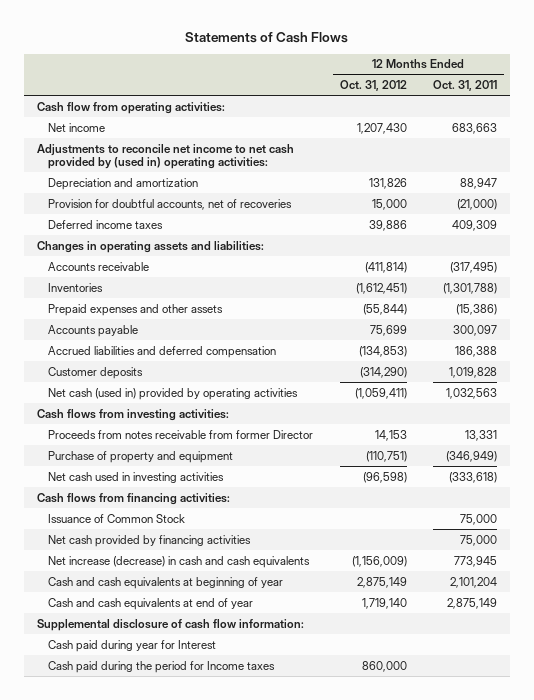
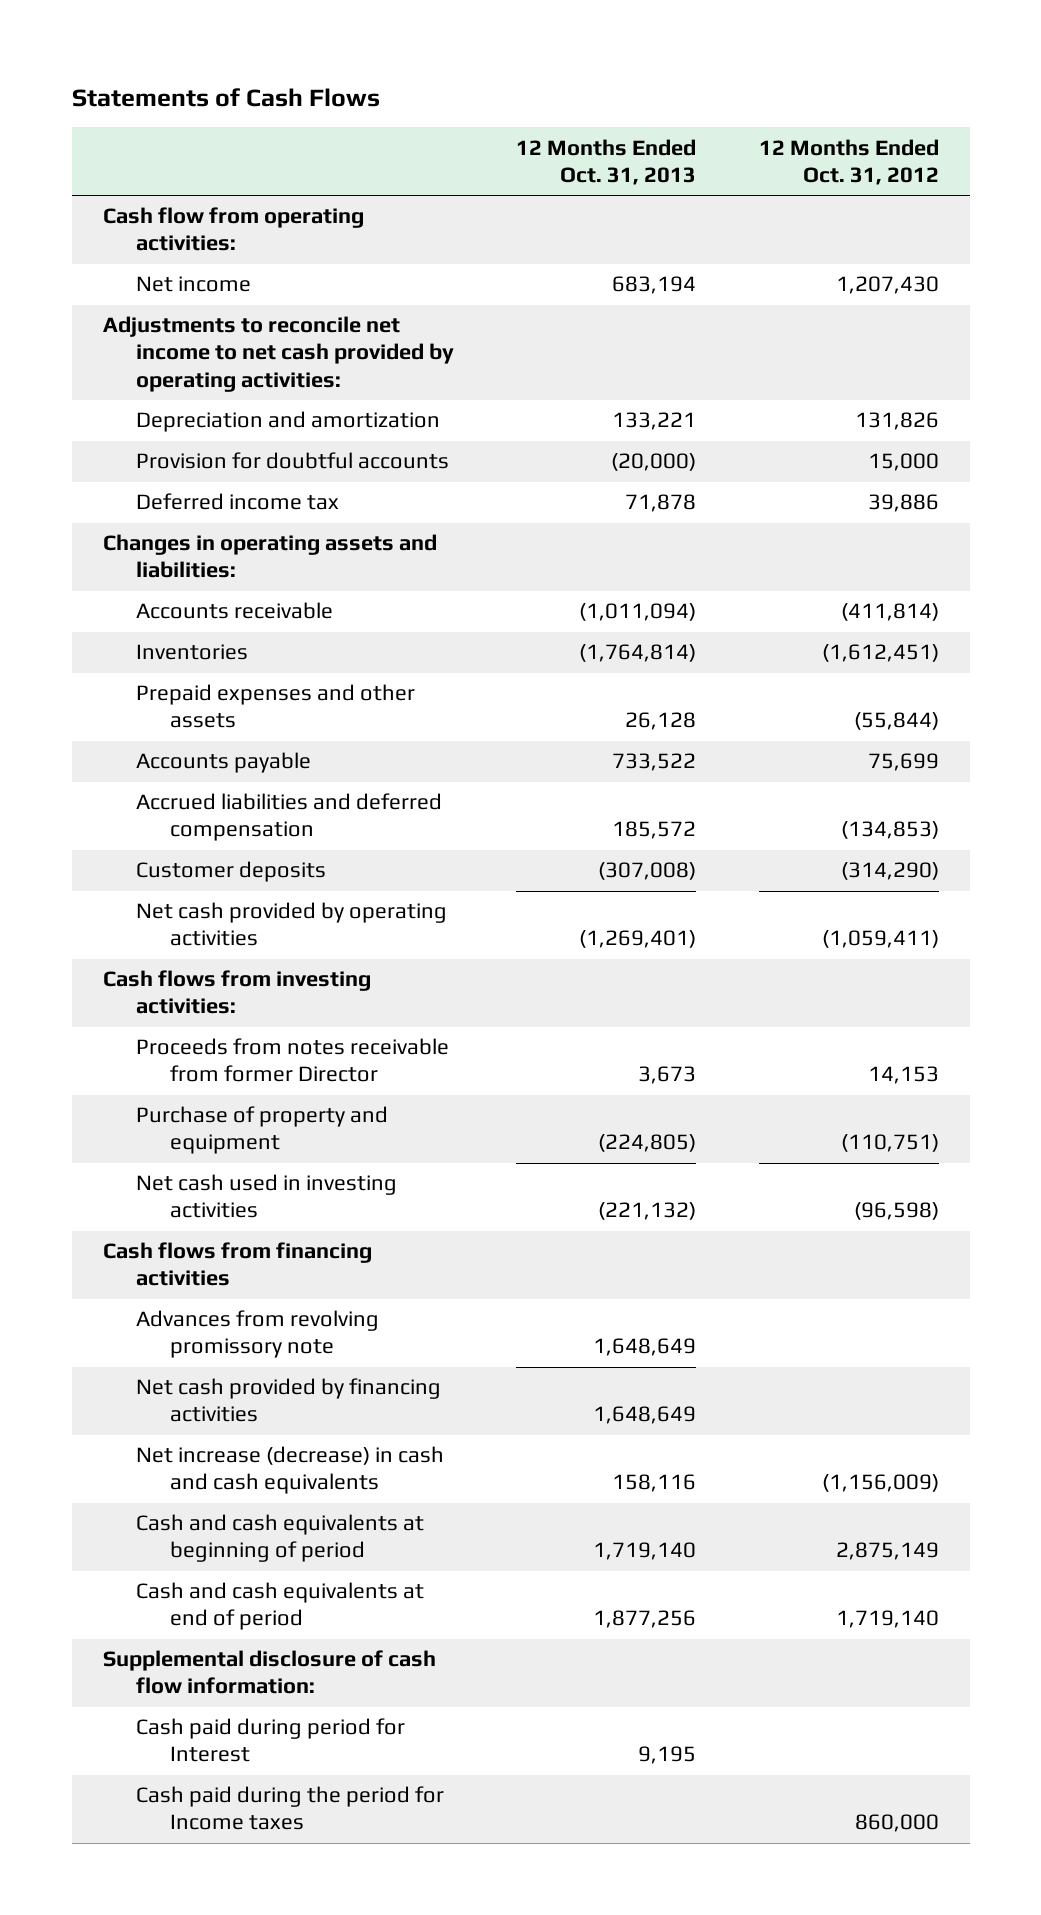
- | 12 Months Ended Oct. 31, 2012 | 12 Months Ended Oct. 31, 2011
+ | 12 Months Ended Oct. 31, 2013 | 12 Months Ended Oct. 31, 2012
- Adjustments to reconcile net income to net cash provided by (used in) operating activities:
+ Adjustments to reconcile net income to net cash provided by operating activities:
- Provision for doubtful accounts, net of recoveries | 15,000 | (21,000)
- Deferred income taxes | 39,886 | 409,309
+ Provision for doubtful accounts | (20,000) | 15,000
+ Deferred income tax | 71,878 | 39,886
- Net cash (used in) provided by operating activities | (1,059,411) | 1,032,563
+ Net cash provided by operating activities | (1,269,401) | (1,059,411)
- Cash flows from financing activities:
- Issuance of Common Stock | | 75,000
+ Cash flows from financing activities
+ Advances from revolving promissory note | 1,648,649 |
- Cash and cash equivalents at beginning of year | 2,875,149 | 2,101,204
- Cash and cash equivalents at end of year | 1,719,140 | 2,875,149
+ Cash and cash equivalents at beginning of period | 1,719,140 | 2,875,149
+ Cash and cash equivalents at end of period | 1,877,256 | 1,719,140
- Cash paid during year for Interest
+ Cash paid during period for Interest | 9,195 |

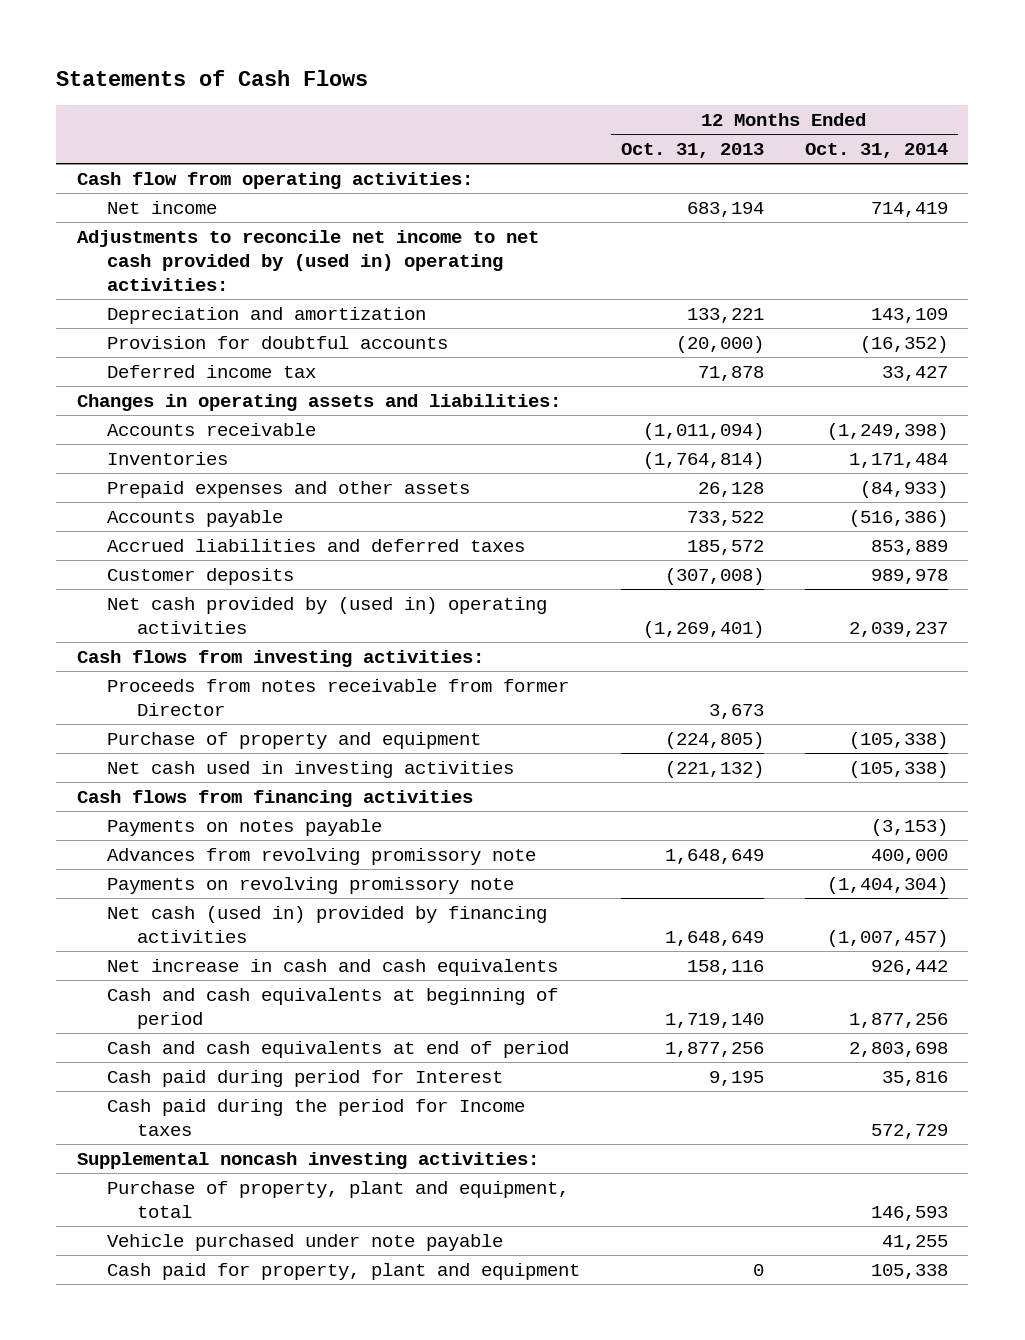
- | 12 Months Ended Oct. 31, 2013 | 12 Months Ended Oct. 31, 2012
+ | 12 Months Ended Oct. 31, 2013 | 12 Months Ended Oct. 31, 2014
- Adjustments to reconcile net income to net cash provided by operating activities:
+ Adjustments to reconcile net income to net cash provided by (used in) operating activities:
- Accrued liabilities and deferred compensation | 185,572 | (134,853)
+ Accrued liabilities and deferred taxes | 185,572 | 853,889
- Net cash provided by operating activities | (1,269,401) | (1,059,411)
+ Net cash provided by (used in) operating activities | (1,269,401) | 2,039,237
+ Payments on notes payable | | (3,153)
- Net cash provided by financing activities | 1,648,649 |
- Net increase (decrease) in cash and cash equivalents | 158,116 | (1,156,009)
+ Payments on revolving promissory note | | (1,404,304)
+ Net cash (used in) provided by financing activities | 1,648,649 | (1,007,457)
+ Net increase in cash and cash equivalents | 158,116 | 926,442
- Supplemental disclosure of cash flow information:
+ Supplemental noncash investing activities:
+ Purchase of property, plant and equipment, total | | 146,593
+ Vehicle purchased under note payable | | 41,255
+ Cash paid for property, plant and equipment | 0 | 105,338

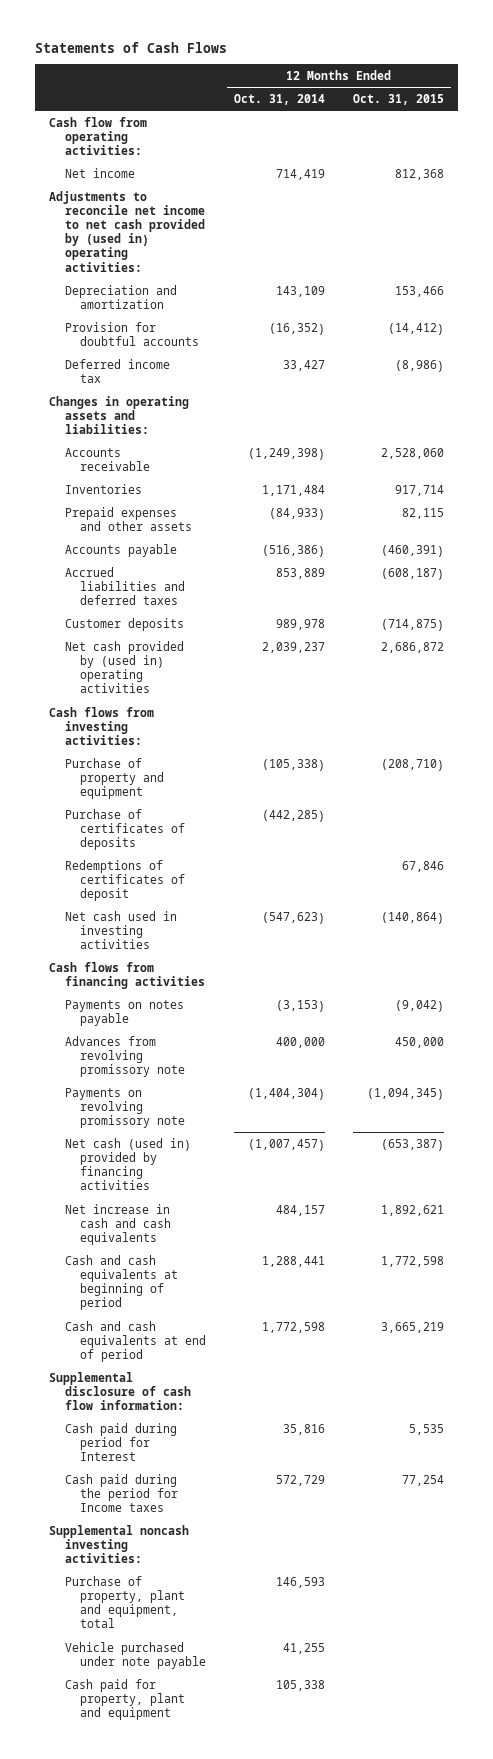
- | 12 Months Ended Oct. 31, 2013 | 12 Months Ended Oct. 31, 2014
+ | 12 Months Ended Oct. 31, 2014 | 12 Months Ended Oct. 31, 2015
- Proceeds from notes receivable from former Director | 3,673 |
- Net cash used in investing activities | (221,132) | (105,338)
+ Purchase of certificates of deposits | (442,285) |
+ Redemptions of certificates of deposit | | 67,846
+ Net cash used in investing activities | (547,623) | (140,864)
- Net increase in cash and cash equivalents | 158,116 | 926,442
- Cash and cash equivalents at beginning of period | 1,719,140 | 1,877,256
- Cash and cash equivalents at end of period | 1,877,256 | 2,803,698
+ Net increase in cash and cash equivalents | 484,157 | 1,892,621
+ Cash and cash equivalents at beginning of period | 1,288,441 | 1,772,598
+ Cash and cash equivalents at end of period | 1,772,598 | 3,665,219
+ Supplemental disclosure of cash flow information:

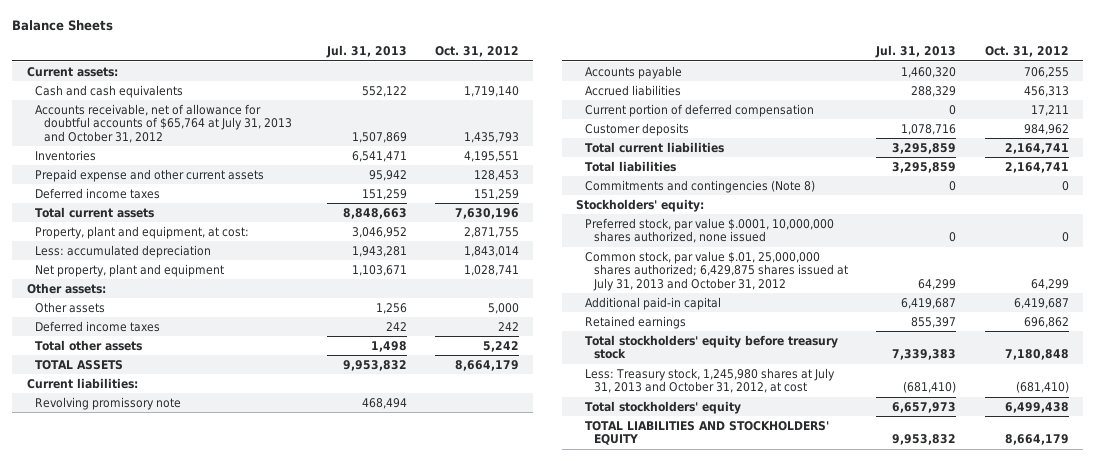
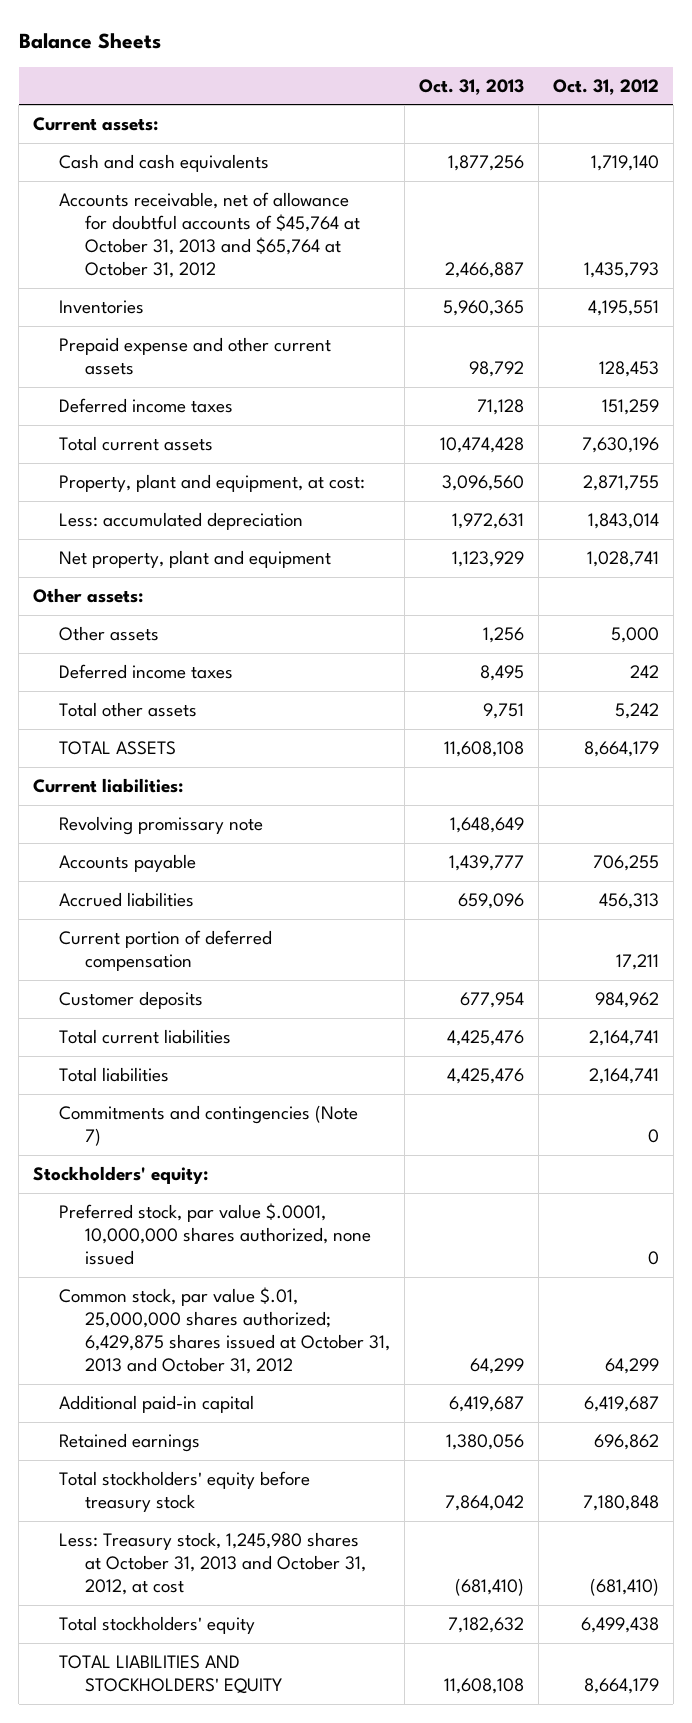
- | Jul. 31, 2013 | Oct. 31, 2012
+ | Oct. 31, 2013 | Oct. 31, 2012
- Accounts receivable, net of allowance for doubtful accounts of $65,764 at July 31, 2013 and October 31, 2012 | 1,507,869 | 1,435,793
+ Accounts receivable, net of allowance for doubtful accounts of $45,764 at October 31, 2013 and $65,764 at October 31, 2012 | 2,466,887 | 1,435,793
- Revolving promissory note | 468,494 |
+ Revolving promissary note | 1,648,649 |
- Commitments and contingencies (Note 8) | 0 | 0
+ Commitments and contingencies (Note 7) | | 0
- Common stock, par value $.01, 25,000,000 shares authorized; 6,429,875 shares issued at July 31, 2013 and October 31, 2012 | 64,299 | 64,299
+ Common stock, par value $.01, 25,000,000 shares authorized; 6,429,875 shares issued at October 31, 2013 and October 31, 2012 | 64,299 | 64,299
- Less: Treasury stock, 1,245,980 shares at July 31, 2013 and October 31, 2012, at cost | (681,410) | (681,410)
+ Less: Treasury stock, 1,245,980 shares at October 31, 2013 and October 31, 2012, at cost | (681,410) | (681,410)

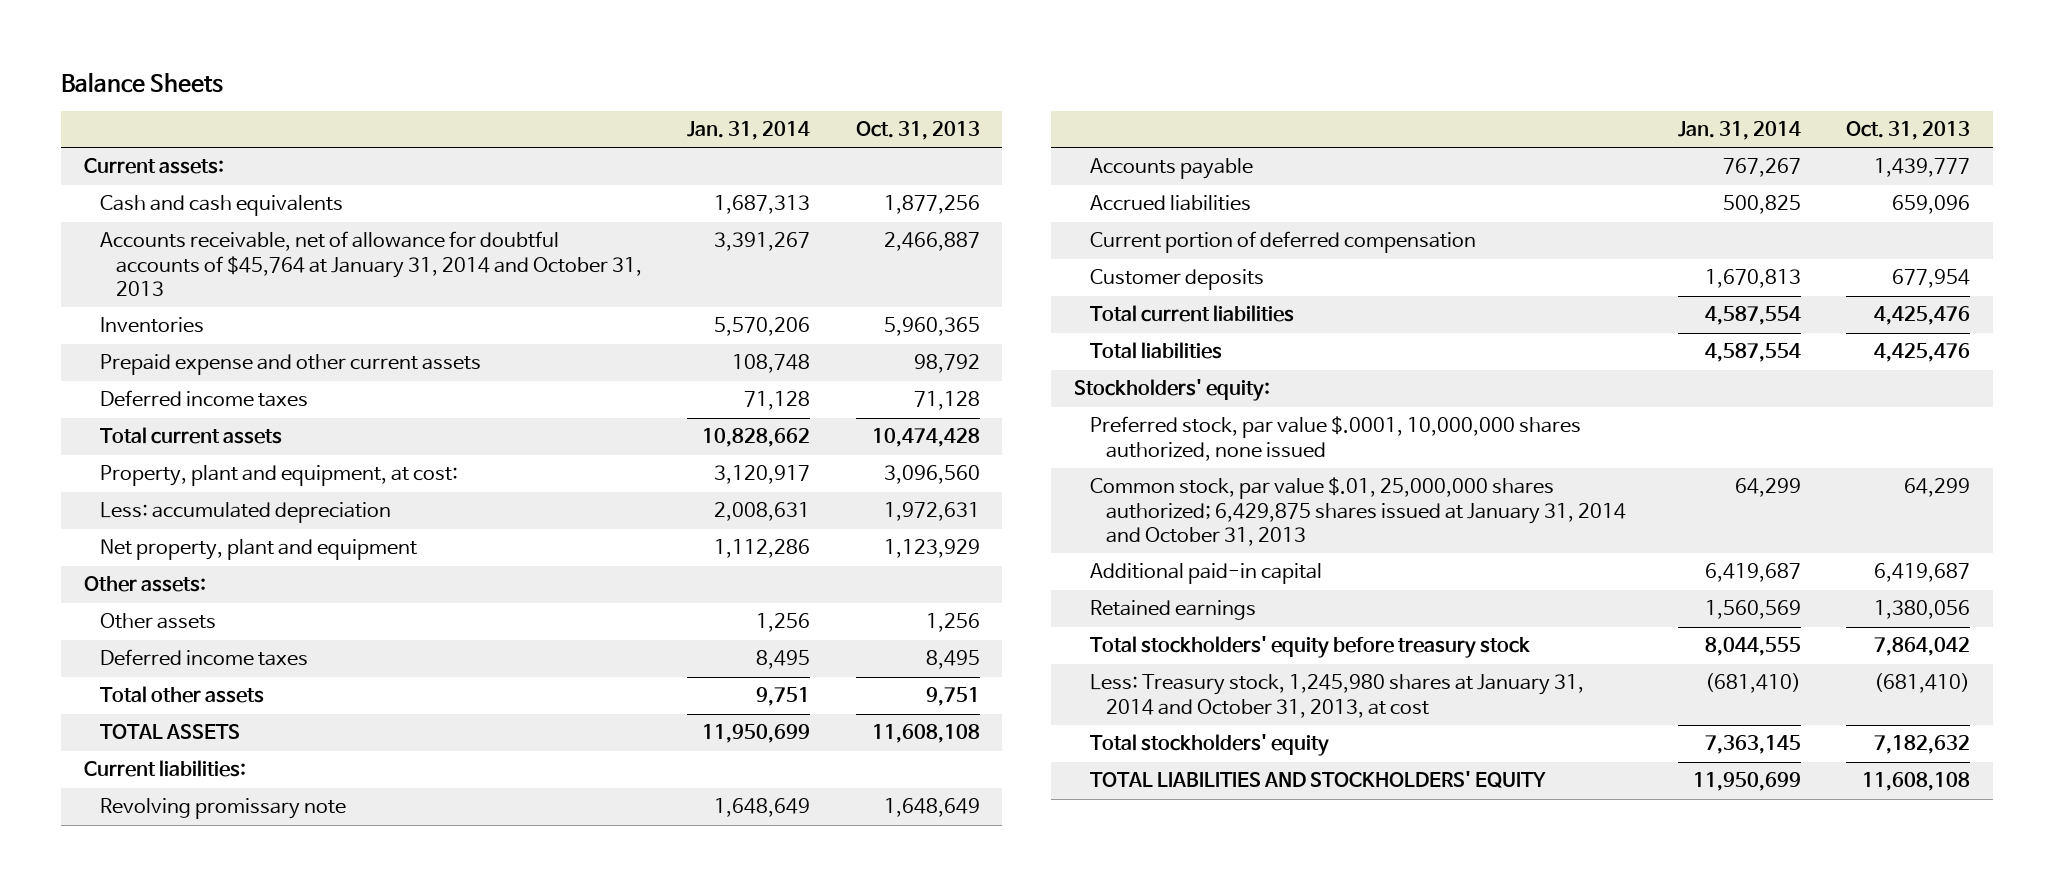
- | Oct. 31, 2013 | Oct. 31, 2012
+ | Jan. 31, 2014 | Oct. 31, 2013
- Accounts receivable, net of allowance for doubtful accounts of $45,764 at October 31, 2013 and $65,764 at October 31, 2012 | 2,466,887 | 1,435,793
+ Accounts receivable, net of allowance for doubtful accounts of $45,764 at January 31, 2014 and October 31, 2013 | 3,391,267 | 2,466,887
- Commitments and contingencies (Note 7) | | 0
- Common stock, par value $.01, 25,000,000 shares authorized; 6,429,875 shares issued at October 31, 2013 and October 31, 2012 | 64,299 | 64,299
+ Common stock, par value $.01, 25,000,000 shares authorized; 6,429,875 shares issued at January 31, 2014 and October 31, 2013 | 64,299 | 64,299
- Less: Treasury stock, 1,245,980 shares at October 31, 2013 and October 31, 2012, at cost | (681,410) | (681,410)
+ Less: Treasury stock, 1,245,980 shares at January 31, 2014 and October 31, 2013, at cost | (681,410) | (681,410)

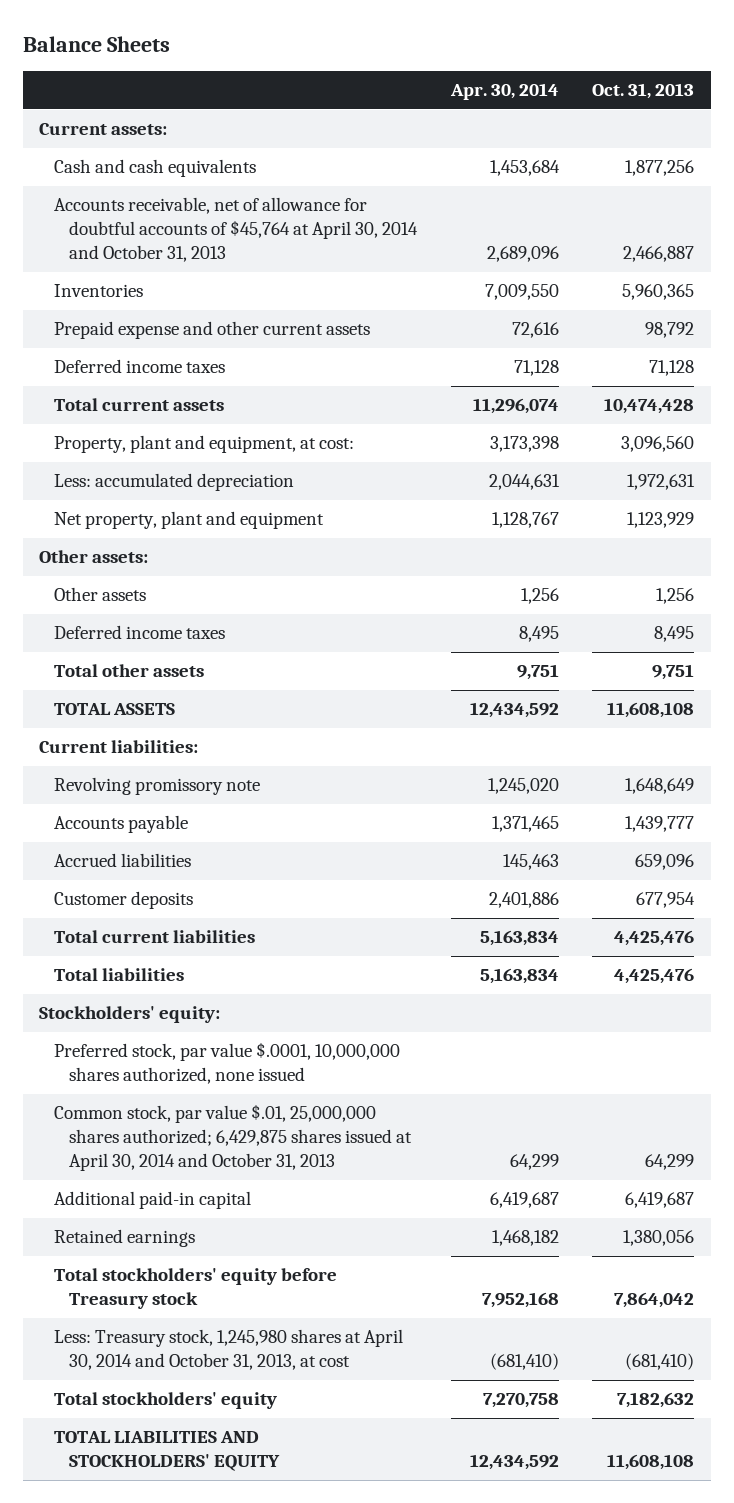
- | Jan. 31, 2014 | Oct. 31, 2013
+ | Apr. 30, 2014 | Oct. 31, 2013
- Accounts receivable, net of allowance for doubtful accounts of $45,764 at January 31, 2014 and October 31, 2013 | 3,391,267 | 2,466,887
+ Accounts receivable, net of allowance for doubtful accounts of $45,764 at April 30, 2014 and October 31, 2013 | 2,689,096 | 2,466,887
- Revolving promissary note | 1,648,649 | 1,648,649
+ Revolving promissory note | 1,245,020 | 1,648,649
- Current portion of deferred compensation
- Common stock, par value $.01, 25,000,000 shares authorized; 6,429,875 shares issued at January 31, 2014 and October 31, 2013 | 64,299 | 64,299
+ Common stock, par value $.01, 25,000,000 shares authorized; 6,429,875 shares issued at April 30, 2014 and October 31, 2013 | 64,299 | 64,299
- Total stockholders' equity before treasury stock | 8,044,555 | 7,864,042
- Less: Treasury stock, 1,245,980 shares at January 31, 2014 and October 31, 2013, at cost | (681,410) | (681,410)
+ Total stockholders' equity before Treasury stock | 7,952,168 | 7,864,042
+ Less: Treasury stock, 1,245,980 shares at April 30, 2014 and October 31, 2013, at cost | (681,410) | (681,410)

